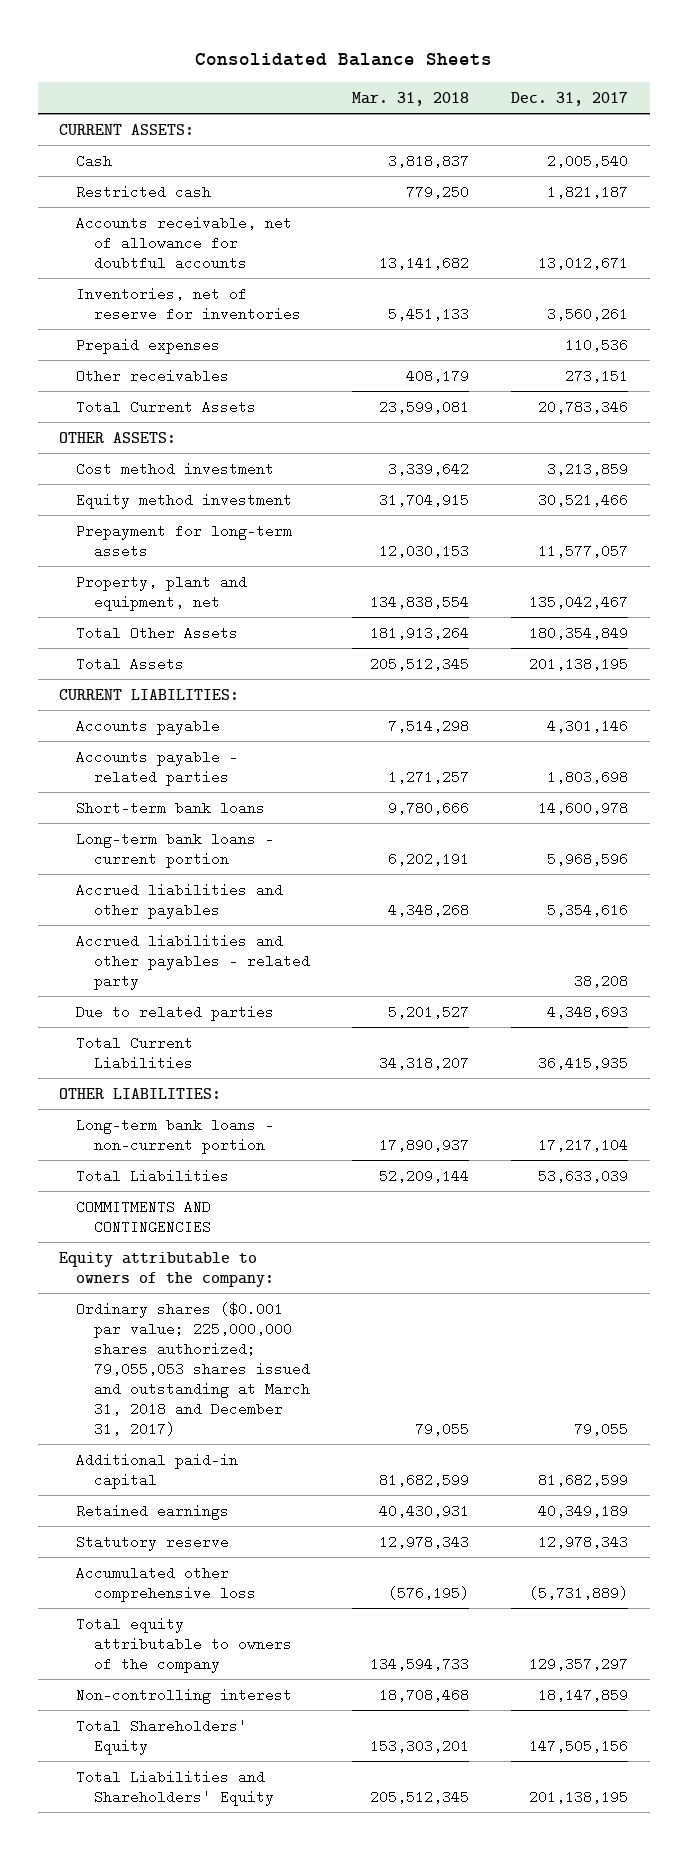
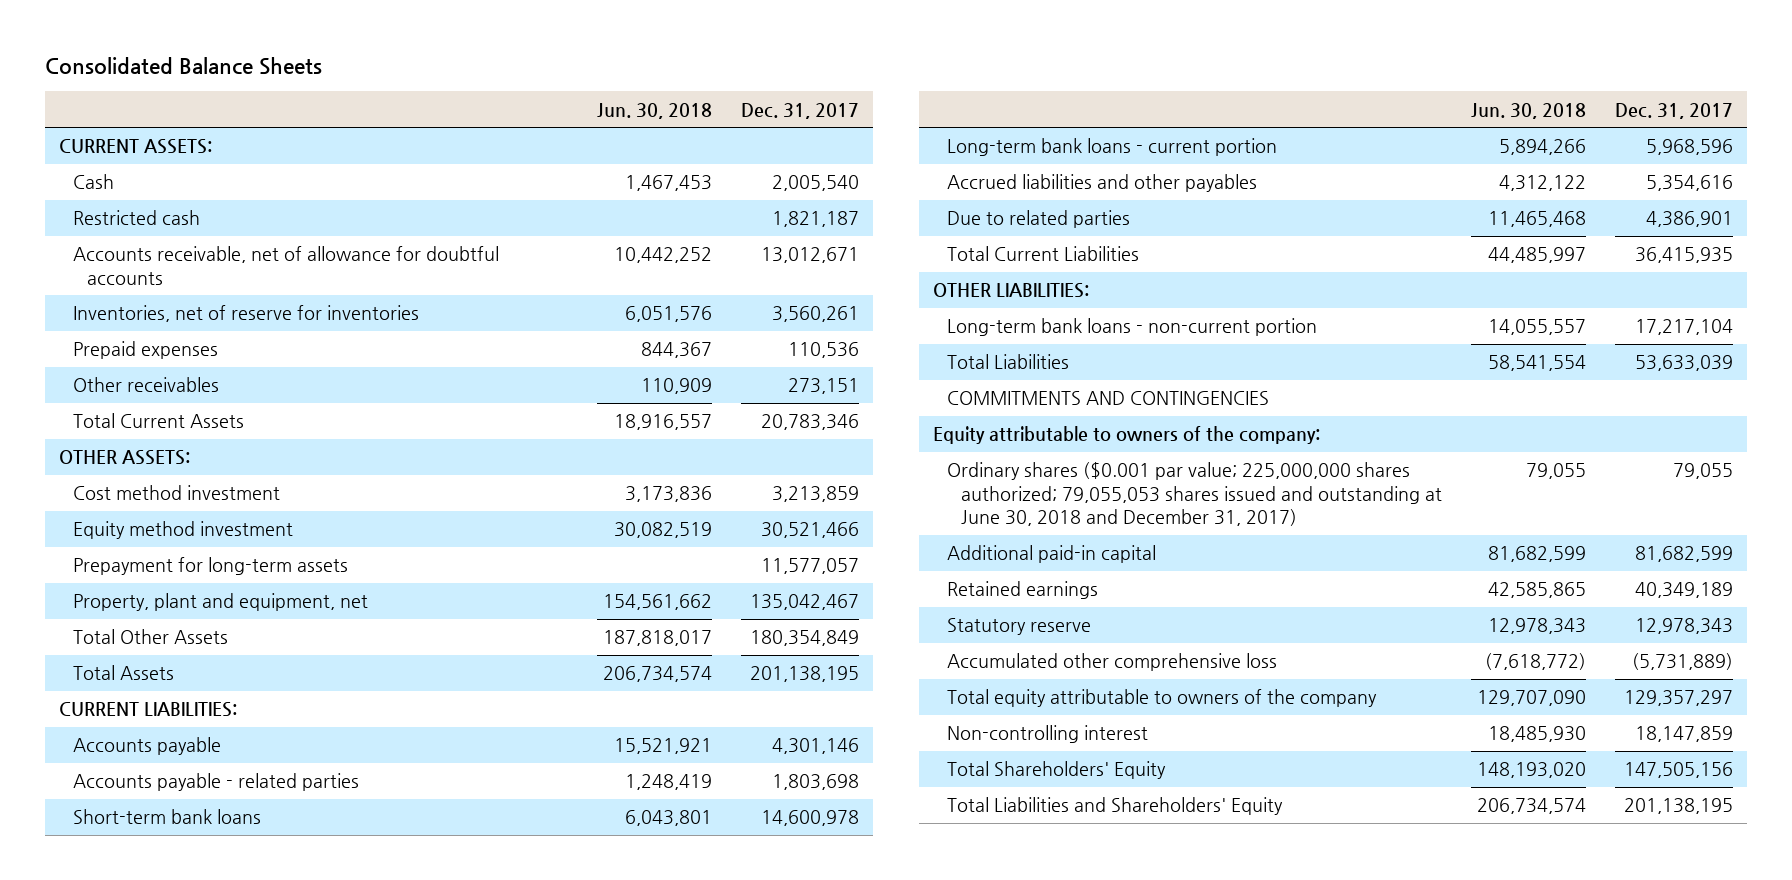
- | Mar. 31, 2018 | Dec. 31, 2017
+ | Jun. 30, 2018 | Dec. 31, 2017
- Accrued liabilities and other payables - related party | | 38,208
- Due to related parties | 5,201,527 | 4,348,693
+ Due to related parties | 11,465,468 | 4,386,901
- Ordinary shares ($0.001 par value; 225,000,000 shares authorized; 79,055,053 shares issued and outstanding at March 31, 2018 and December 31, 2017) | 79,055 | 79,055
+ Ordinary shares ($0.001 par value; 225,000,000 shares authorized; 79,055,053 shares issued and outstanding at June 30, 2018 and December 31, 2017) | 79,055 | 79,055

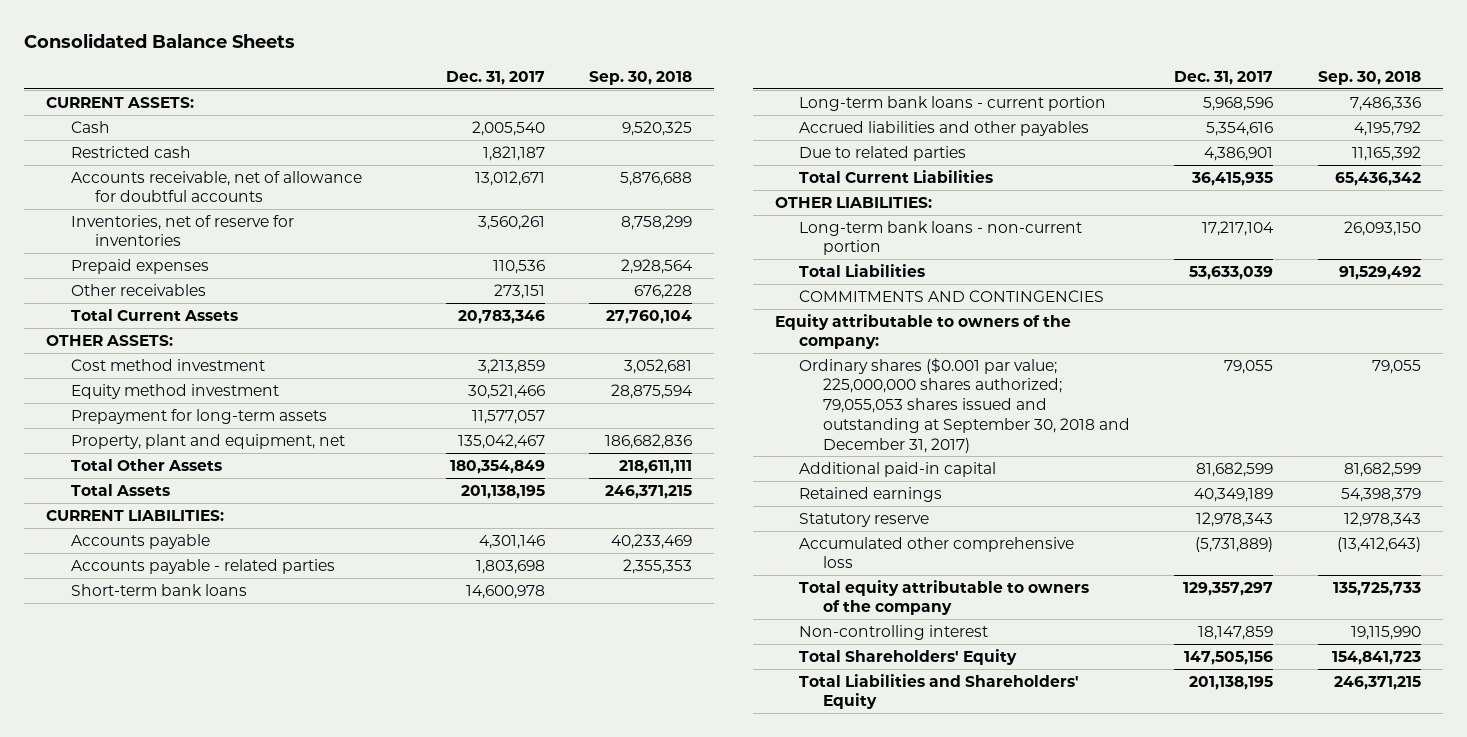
- | Jun. 30, 2018 | Dec. 31, 2017
+ | Dec. 31, 2017 | Sep. 30, 2018
- Ordinary shares ($0.001 par value; 225,000,000 shares authorized; 79,055,053 shares issued and outstanding at June 30, 2018 and December 31, 2017) | 79,055 | 79,055
+ Ordinary shares ($0.001 par value; 225,000,000 shares authorized; 79,055,053 shares issued and outstanding at September 30, 2018 and December 31, 2017) | 79,055 | 79,055

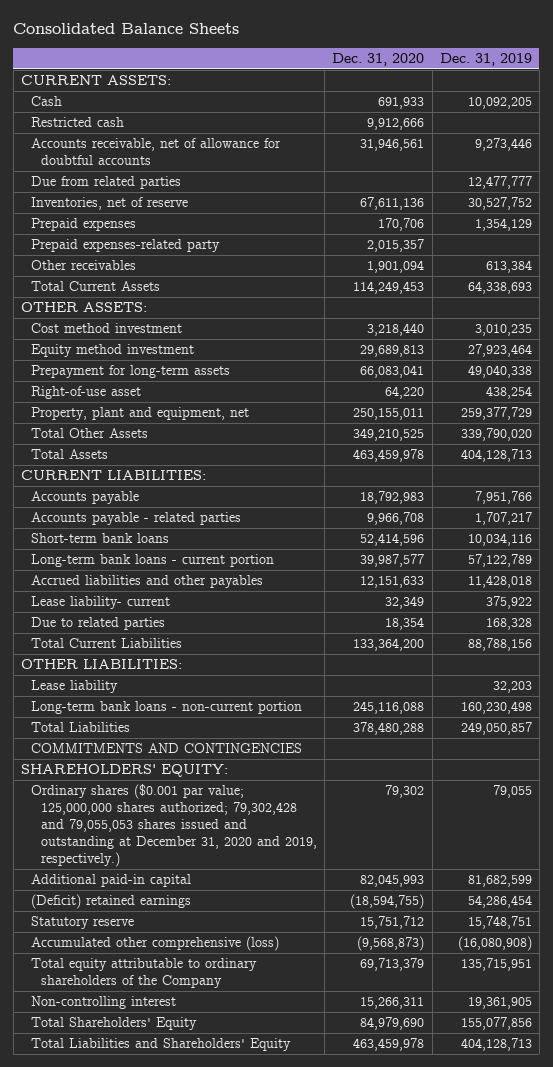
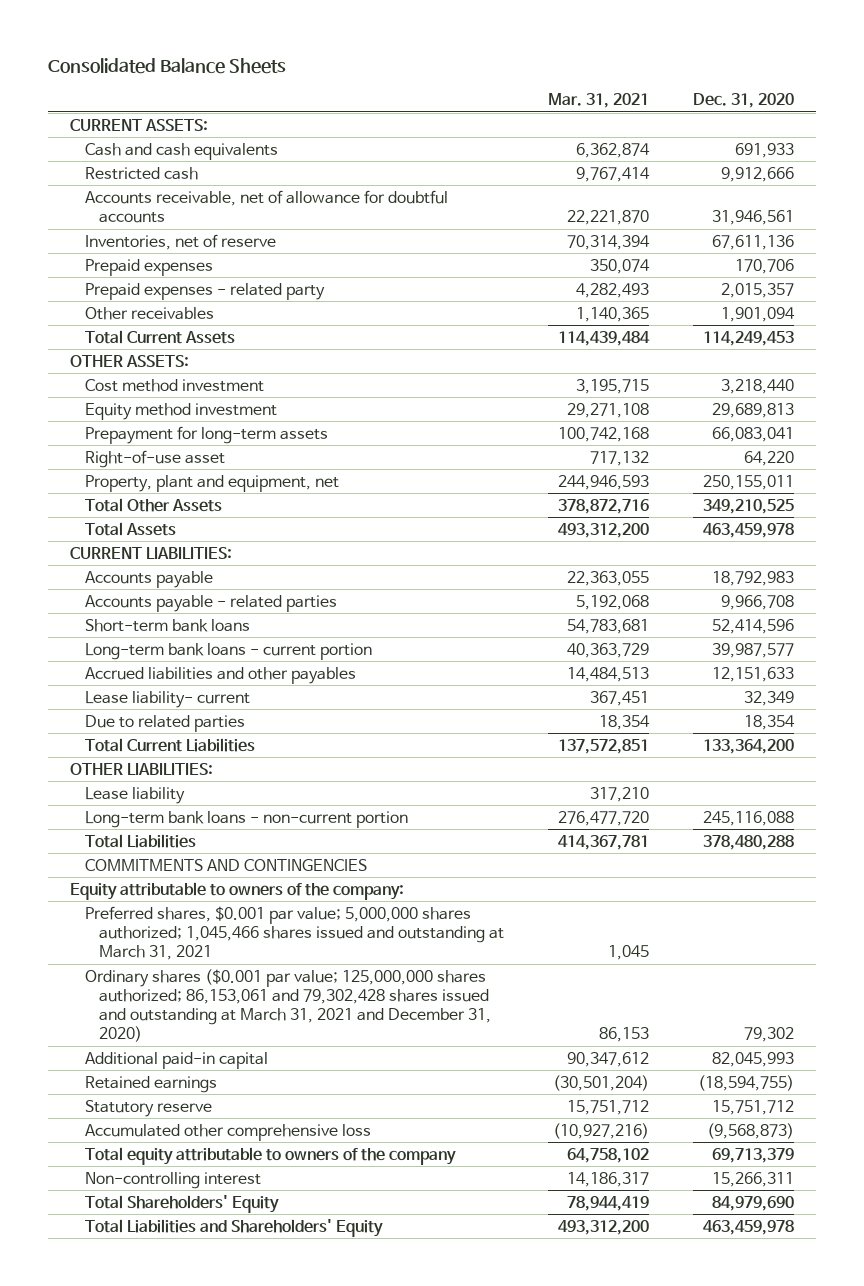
- | Dec. 31, 2020 | Dec. 31, 2019
+ | Mar. 31, 2021 | Dec. 31, 2020
- Cash | 691,933 | 10,092,205
+ Cash and cash equivalents | 6,362,874 | 691,933
- Due from related parties | | 12,477,777
- Prepaid expenses-related party | 2,015,357 |
+ Prepaid expenses - related party | 4,282,493 | 2,015,357
- SHAREHOLDERS' EQUITY:
- Ordinary shares ($0.001 par value; 125,000,000 shares authorized; 79,302,428 and 79,055,053 shares issued and outstanding at December 31, 2020 and 2019, respectively.) | 79,302 | 79,055
+ Equity attributable to owners of the company:
+ Preferred shares, $0.001 par value; 5,000,000 shares authorized; 1,045,466 shares issued and outstanding at March 31, 2021 | 1,045 |
+ Ordinary shares ($0.001 par value; 125,000,000 shares authorized; 86,153,061 and 79,302,428 shares issued and outstanding at March 31, 2021 and December 31, 2020) | 86,153 | 79,302
- (Deficit) retained earnings | (18,594,755) | 54,286,454
+ Retained earnings | (30,501,204) | (18,594,755)
- Accumulated other comprehensive (loss) | (9,568,873) | (16,080,908)
- Total equity attributable to ordinary shareholders of the Company | 69,713,379 | 135,715,951
+ Accumulated other comprehensive loss | (10,927,216) | (9,568,873)
+ Total equity attributable to owners of the company | 64,758,102 | 69,713,379

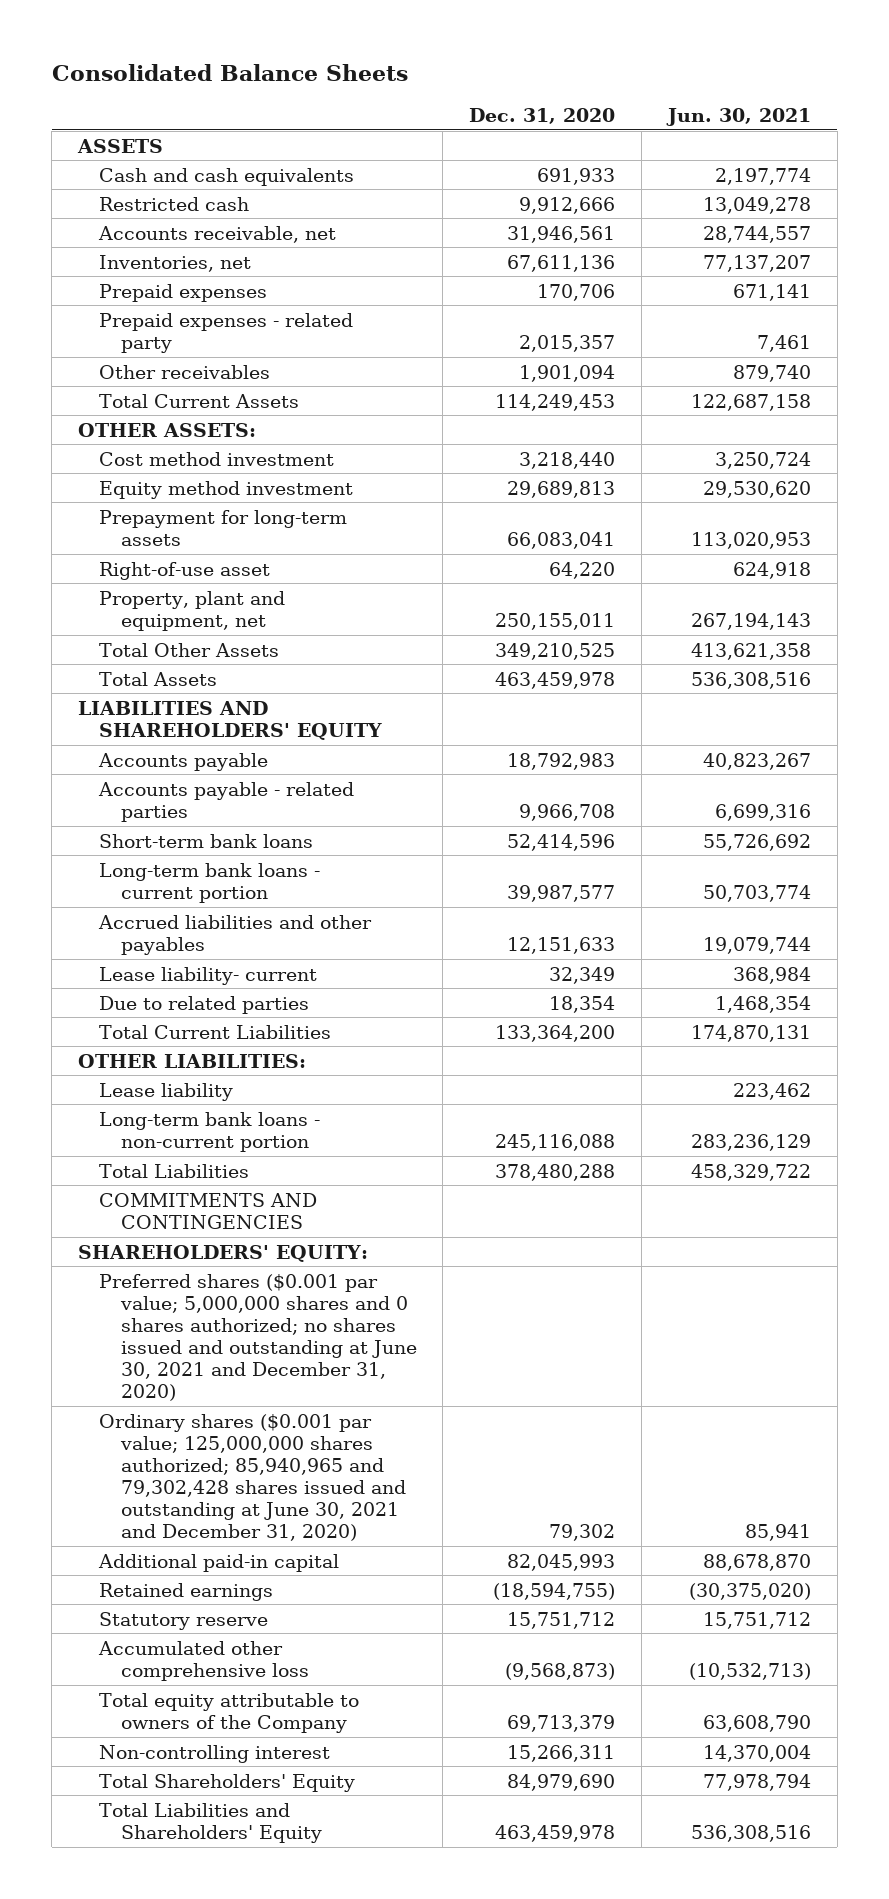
- | Mar. 31, 2021 | Dec. 31, 2020
+ | Dec. 31, 2020 | Jun. 30, 2021
- CURRENT ASSETS:
+ ASSETS
- Accounts receivable, net of allowance for doubtful accounts | 22,221,870 | 31,946,561
- Inventories, net of reserve | 70,314,394 | 67,611,136
+ Accounts receivable, net | 31,946,561 | 28,744,557
+ Inventories, net | 67,611,136 | 77,137,207
- CURRENT LIABILITIES:
+ LIABILITIES AND SHAREHOLDERS' EQUITY
- Equity attributable to owners of the company:
- Preferred shares, $0.001 par value; 5,000,000 shares authorized; 1,045,466 shares issued and outstanding at March 31, 2021 | 1,045 |
- Ordinary shares ($0.001 par value; 125,000,000 shares authorized; 86,153,061 and 79,302,428 shares issued and outstanding at March 31, 2021 and December 31, 2020) | 86,153 | 79,302
+ SHAREHOLDERS' EQUITY:
+ Preferred shares ($0.001 par value; 5,000,000 shares and 0 shares authorized; no shares issued and outstanding at June 30, 2021 and December 31, 2020)
+ Ordinary shares ($0.001 par value; 125,000,000 shares authorized; 85,940,965 and 79,302,428 shares issued and outstanding at June 30, 2021 and December 31, 2020) | 79,302 | 85,941
- Total equity attributable to owners of the company | 64,758,102 | 69,713,379
+ Total equity attributable to owners of the Company | 69,713,379 | 63,608,790

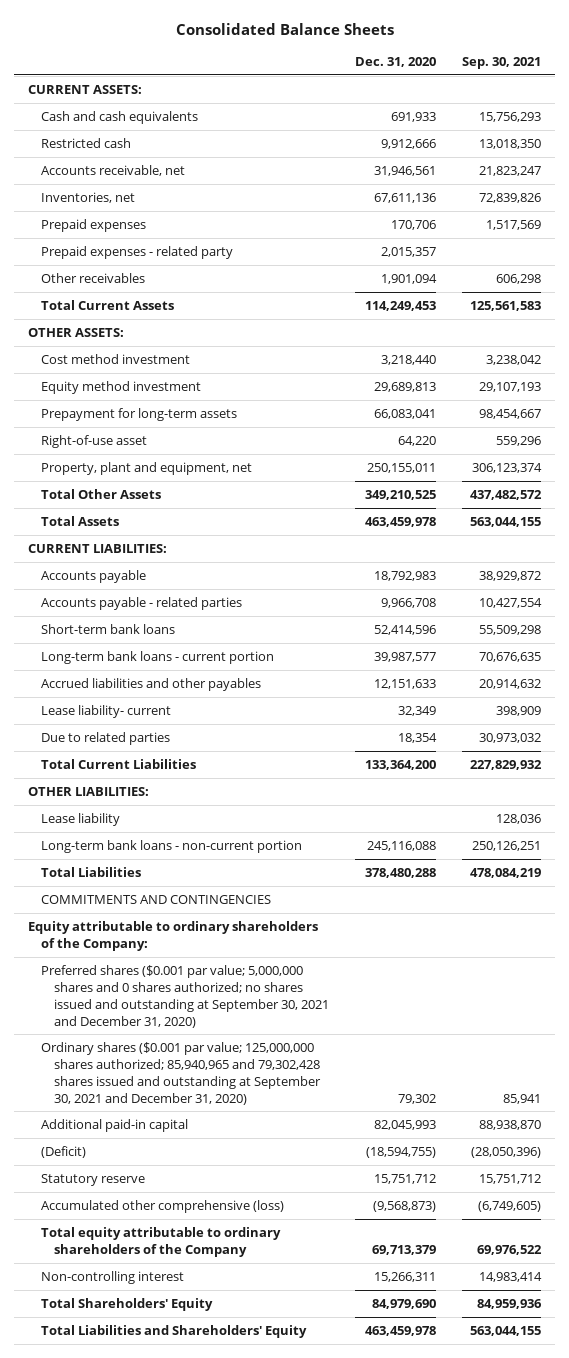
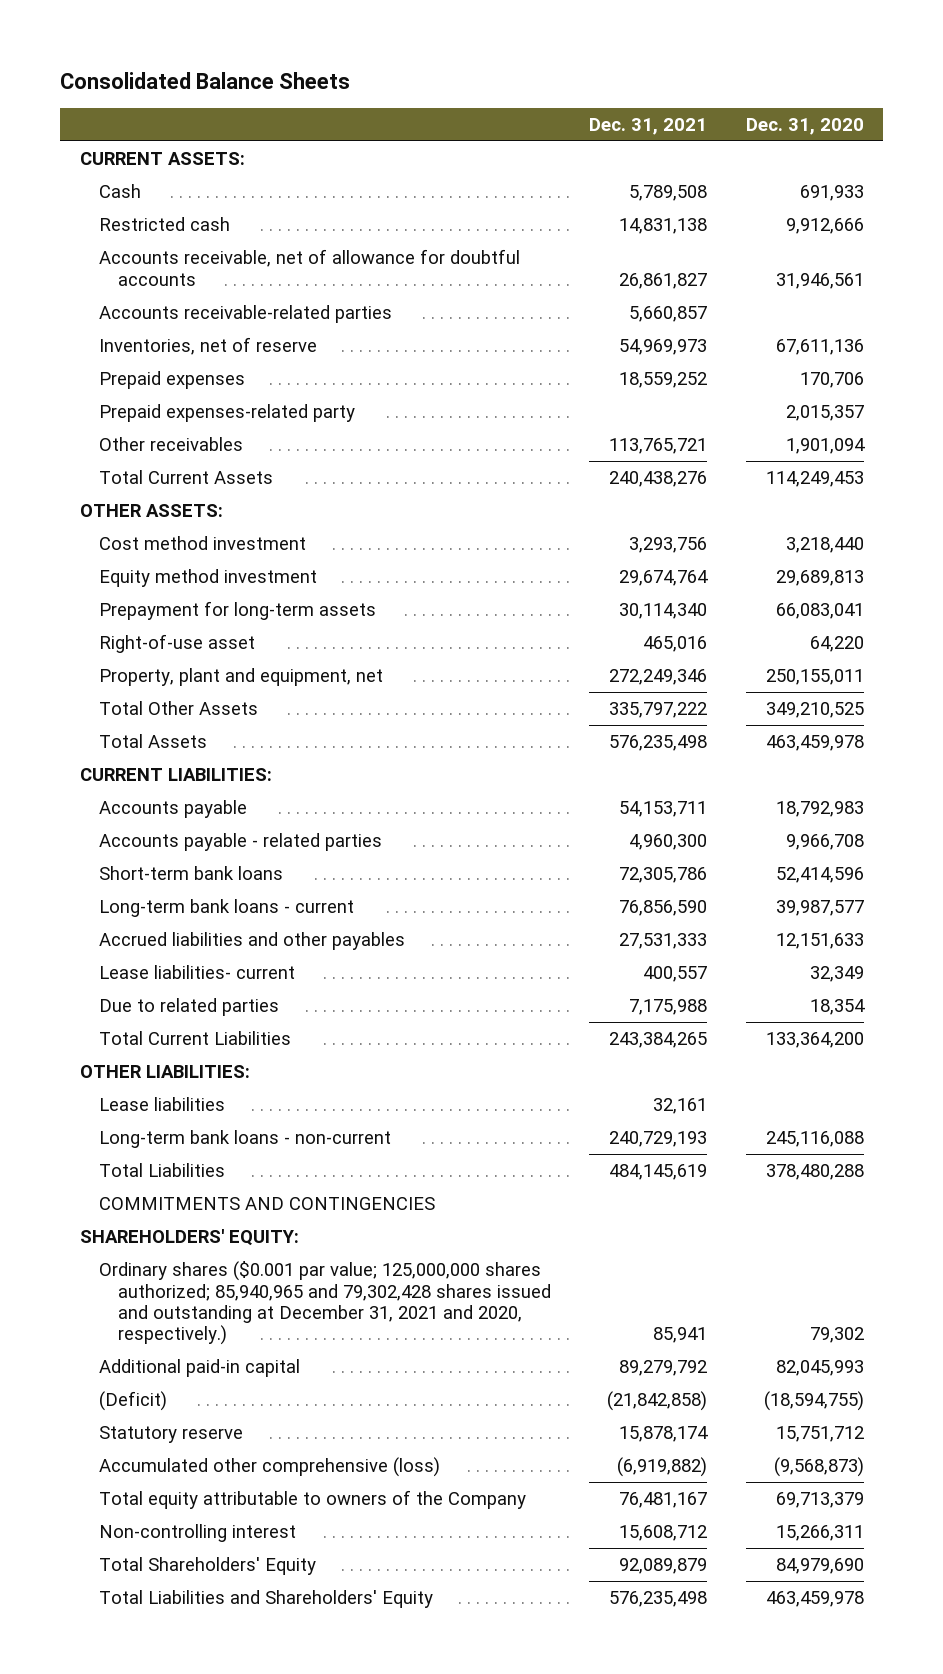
- | Dec. 31, 2020 | Sep. 30, 2021
+ | Dec. 31, 2021 | Dec. 31, 2020
- Cash and cash equivalents | 691,933 | 15,756,293
+ Cash | 5,789,508 | 691,933
- Accounts receivable, net | 31,946,561 | 21,823,247
- Inventories, net | 67,611,136 | 72,839,826
+ Accounts receivable, net of allowance for doubtful accounts | 26,861,827 | 31,946,561
+ Accounts receivable-related parties | 5,660,857 |
+ Inventories, net of reserve | 54,969,973 | 67,611,136
- Prepaid expenses - related party | 2,015,357 |
+ Prepaid expenses-related party | | 2,015,357
- Long-term bank loans - current portion | 39,987,577 | 70,676,635
+ Long-term bank loans - current | 76,856,590 | 39,987,577
- Lease liability- current | 32,349 | 398,909
+ Lease liabilities- current | 400,557 | 32,349
- Lease liability | | 128,036
- Long-term bank loans - non-current portion | 245,116,088 | 250,126,251
+ Lease liabilities | 32,161 |
+ Long-term bank loans - non-current | 240,729,193 | 245,116,088
- Equity attributable to ordinary shareholders of the Company:
- Preferred shares ($0.001 par value; 5,000,000 shares and 0 shares authorized; no shares issued and outstanding at September 30, 2021 and December 31, 2020)
- Ordinary shares ($0.001 par value; 125,000,000 shares authorized; 85,940,965 and 79,302,428 shares issued and outstanding at September 30, 2021 and December 31, 2020) | 79,302 | 85,941
+ SHAREHOLDERS' EQUITY:
+ Ordinary shares ($0.001 par value; 125,000,000 shares authorized; 85,940,965 and 79,302,428 shares issued and outstanding at December 31, 2021 and 2020, respectively.) | 85,941 | 79,302
- Total equity attributable to ordinary shareholders of the Company | 69,713,379 | 69,976,522
+ Total equity attributable to owners of the Company | 76,481,167 | 69,713,379

